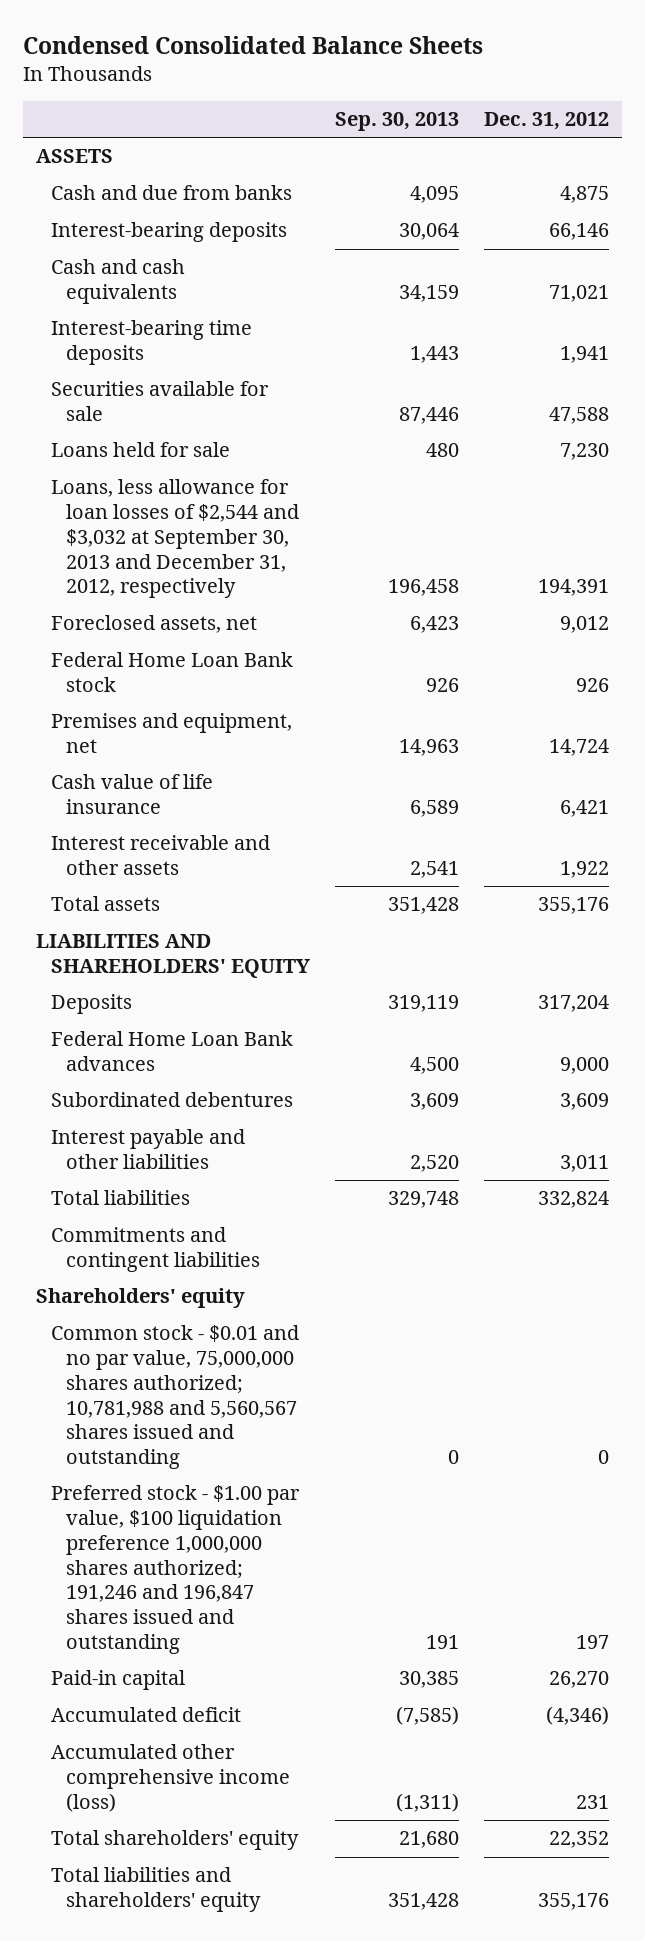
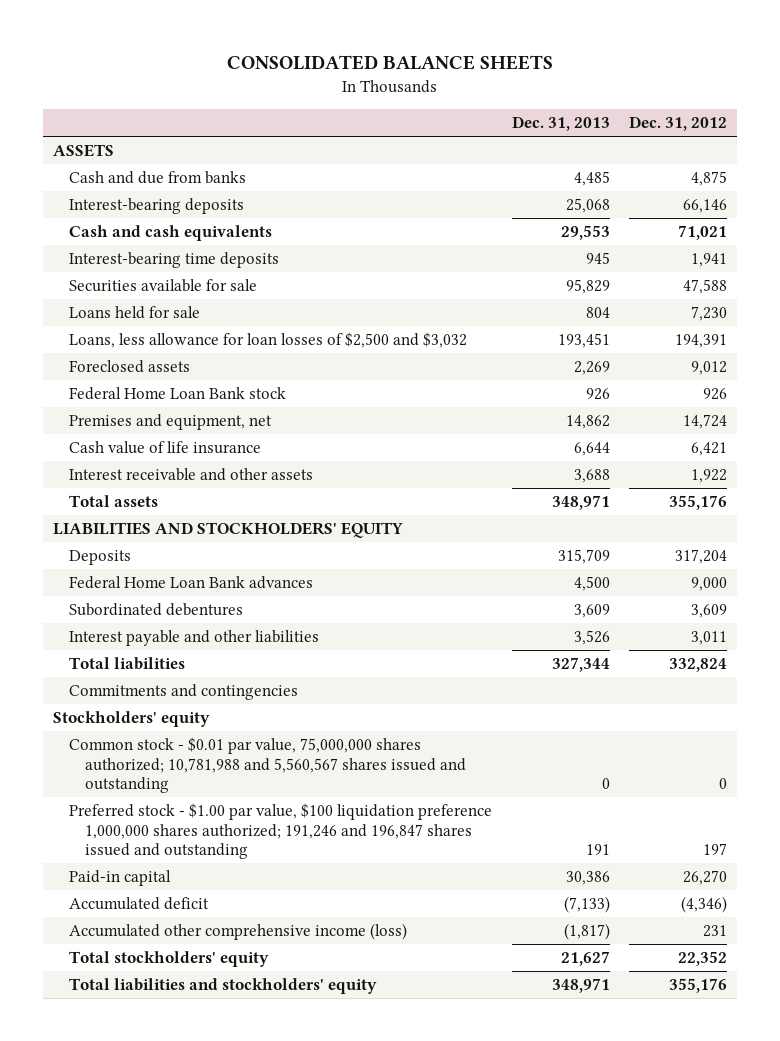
- Condensed Consolidated Balance Sheets
+ CONSOLIDATED BALANCE SHEETS
- | Sep. 30, 2013 | Dec. 31, 2012
+ | Dec. 31, 2013 | Dec. 31, 2012
- Loans, less allowance for loan losses of $2,544 and $3,032 at September 30, 2013 and December 31, 2012, respectively | 196,458 | 194,391
- Foreclosed assets, net | 6,423 | 9,012
+ Loans, less allowance for loan losses of $2,500 and $3,032 | 193,451 | 194,391
+ Foreclosed assets | 2,269 | 9,012
- LIABILITIES AND SHAREHOLDERS' EQUITY
+ LIABILITIES AND STOCKHOLDERS' EQUITY
- Commitments and contingent liabilities
- Shareholders' equity
- Common stock - $0.01 and no par value, 75,000,000 shares authorized; 10,781,988 and 5,560,567 shares issued and outstanding | 0 | 0
+ Commitments and contingencies
+ Stockholders' equity
+ Common stock - $0.01 par value, 75,000,000 shares authorized; 10,781,988 and 5,560,567 shares issued and outstanding | 0 | 0
- Total shareholders' equity | 21,680 | 22,352
- Total liabilities and shareholders' equity | 351,428 | 355,176
+ Total stockholders' equity | 21,627 | 22,352
+ Total liabilities and stockholders' equity | 348,971 | 355,176

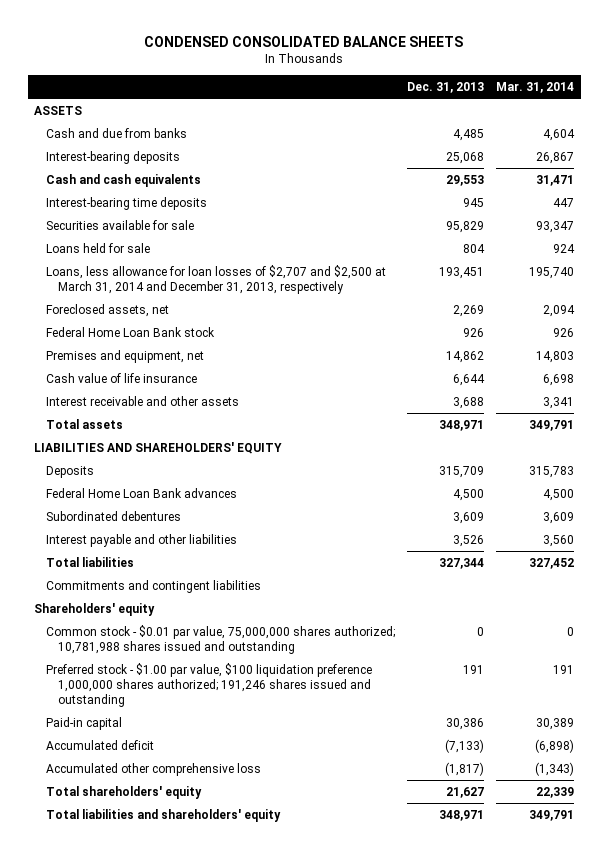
- CONSOLIDATED BALANCE SHEETS
+ CONDENSED CONSOLIDATED BALANCE SHEETS
- | Dec. 31, 2013 | Dec. 31, 2012
+ | Dec. 31, 2013 | Mar. 31, 2014
- Loans, less allowance for loan losses of $2,500 and $3,032 | 193,451 | 194,391
- Foreclosed assets | 2,269 | 9,012
+ Loans, less allowance for loan losses of $2,707 and $2,500 at March 31, 2014 and December 31, 2013, respectively | 193,451 | 195,740
+ Foreclosed assets, net | 2,269 | 2,094
- LIABILITIES AND STOCKHOLDERS' EQUITY
+ LIABILITIES AND SHAREHOLDERS' EQUITY
- Commitments and contingencies
- Stockholders' equity
- Common stock - $0.01 par value, 75,000,000 shares authorized; 10,781,988 and 5,560,567 shares issued and outstanding | 0 | 0
- Preferred stock - $1.00 par value, $100 liquidation preference 1,000,000 shares authorized; 191,246 and 196,847 shares issued and outstanding | 191 | 197
+ Commitments and contingent liabilities
+ Shareholders' equity
+ Common stock - $0.01 par value, 75,000,000 shares authorized; 10,781,988 shares issued and outstanding | 0 | 0
+ Preferred stock - $1.00 par value, $100 liquidation preference 1,000,000 shares authorized; 191,246 shares issued and outstanding | 191 | 191
- Accumulated other comprehensive income (loss) | (1,817) | 231
- Total stockholders' equity | 21,627 | 22,352
- Total liabilities and stockholders' equity | 348,971 | 355,176
+ Accumulated other comprehensive loss | (1,817) | (1,343)
+ Total shareholders' equity | 21,627 | 22,339
+ Total liabilities and shareholders' equity | 348,971 | 349,791

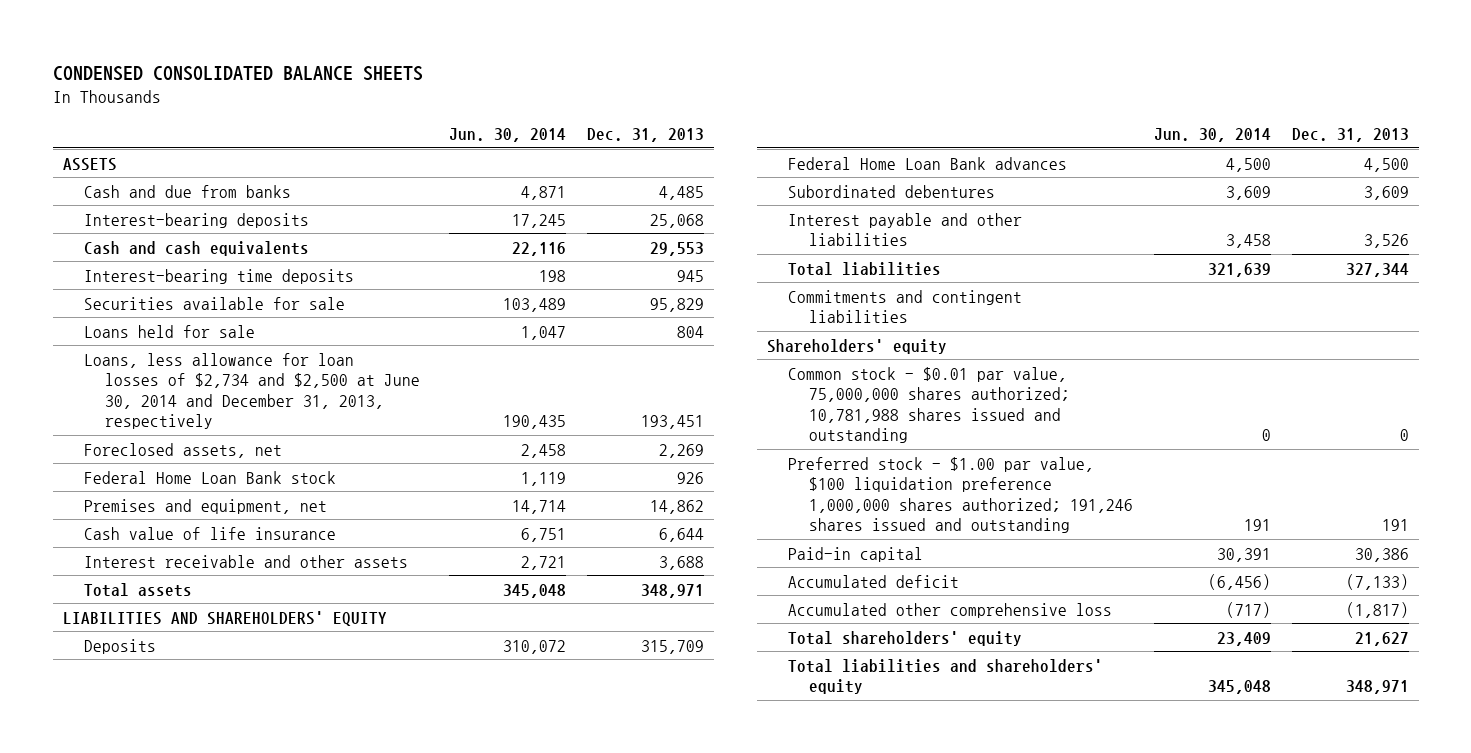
- | Dec. 31, 2013 | Mar. 31, 2014
+ | Jun. 30, 2014 | Dec. 31, 2013
- Loans, less allowance for loan losses of $2,707 and $2,500 at March 31, 2014 and December 31, 2013, respectively | 193,451 | 195,740
+ Loans, less allowance for loan losses of $2,734 and $2,500 at June 30, 2014 and December 31, 2013, respectively | 190,435 | 193,451

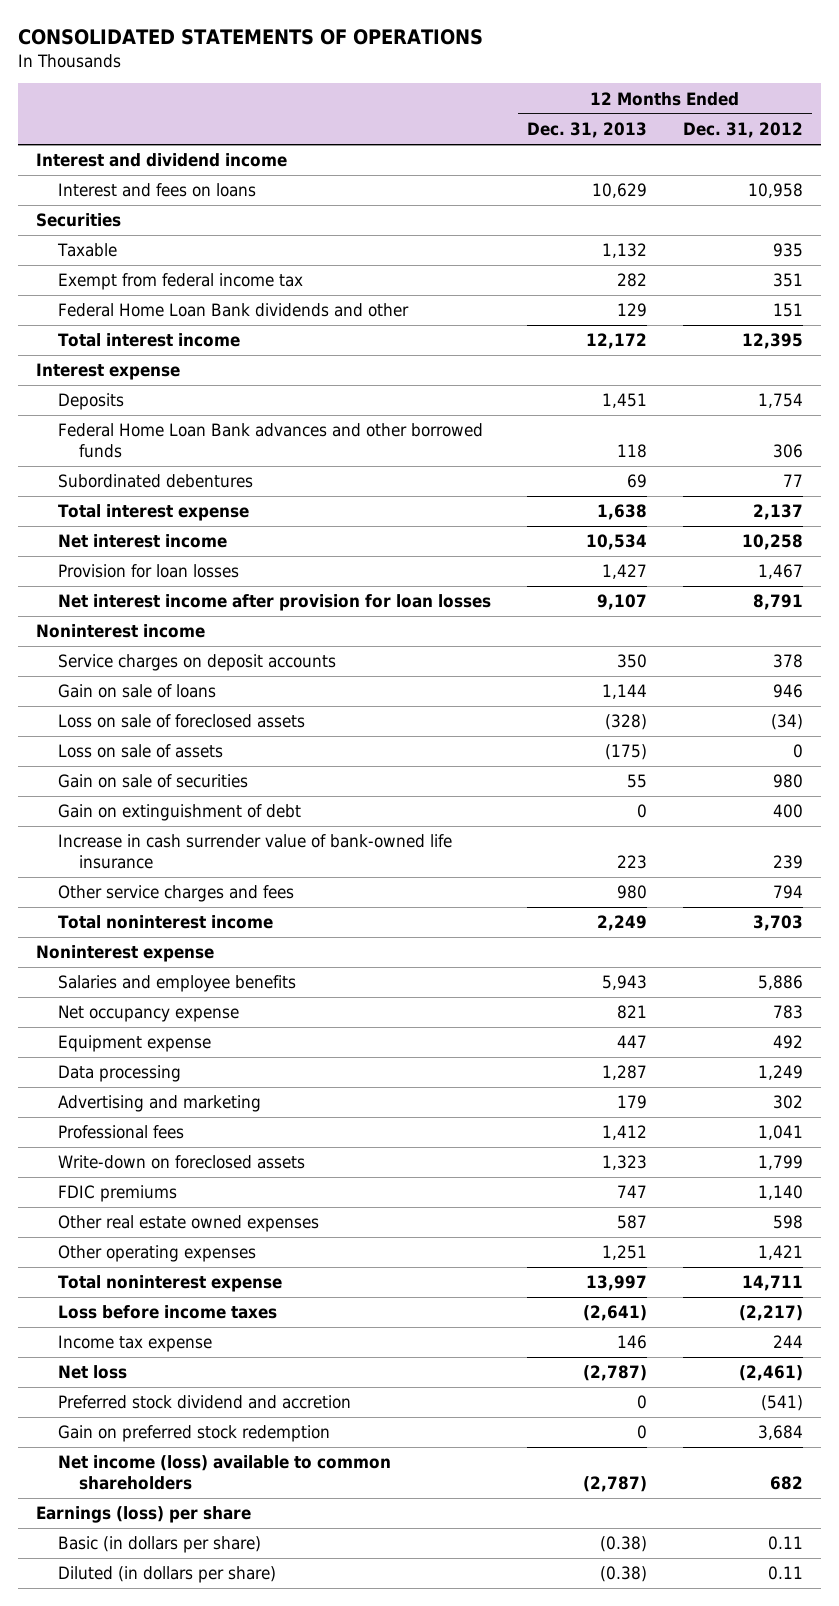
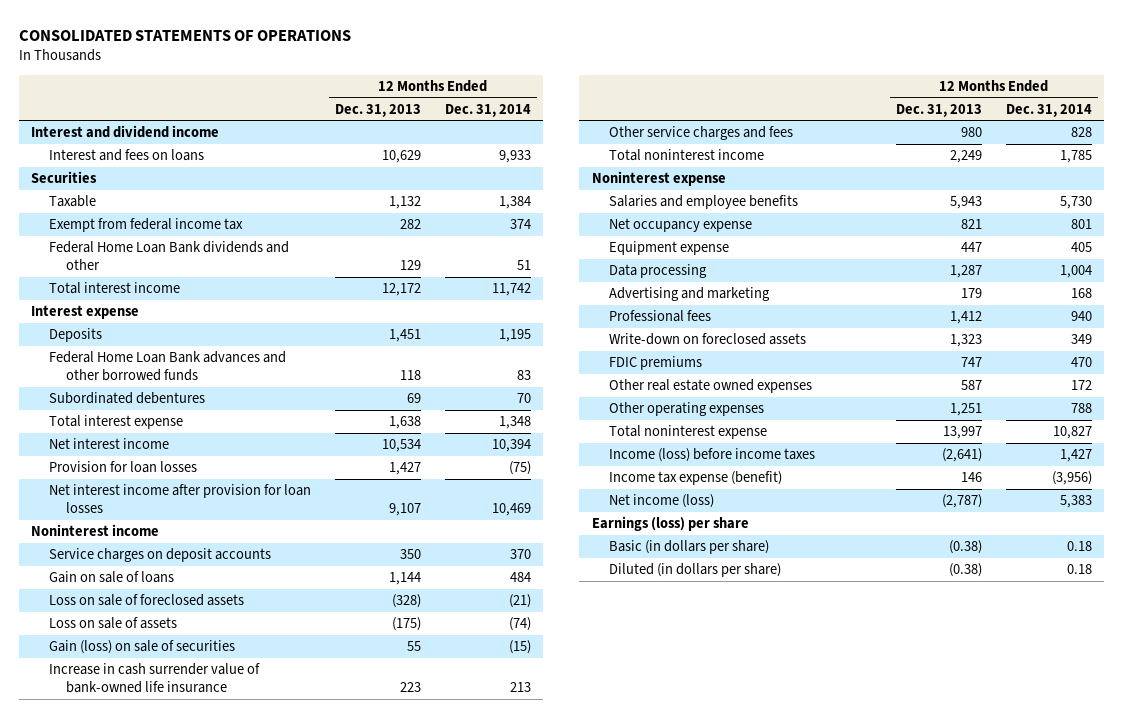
- | 12 Months Ended Dec. 31, 2013 | 12 Months Ended Dec. 31, 2012
+ | 12 Months Ended Dec. 31, 2013 | 12 Months Ended Dec. 31, 2014
- Gain on sale of securities | 55 | 980
- Gain on extinguishment of debt | 0 | 400
+ Gain (loss) on sale of securities | 55 | (15)
- Loss before income taxes | (2,641) | (2,217)
- Income tax expense | 146 | 244
- Net loss | (2,787) | (2,461)
- Preferred stock dividend and accretion | 0 | (541)
- Gain on preferred stock redemption | 0 | 3,684
- Net income (loss) available to common shareholders | (2,787) | 682
+ Income (loss) before income taxes | (2,641) | 1,427
+ Income tax expense (benefit) | 146 | (3,956)
+ Net income (loss) | (2,787) | 5,383

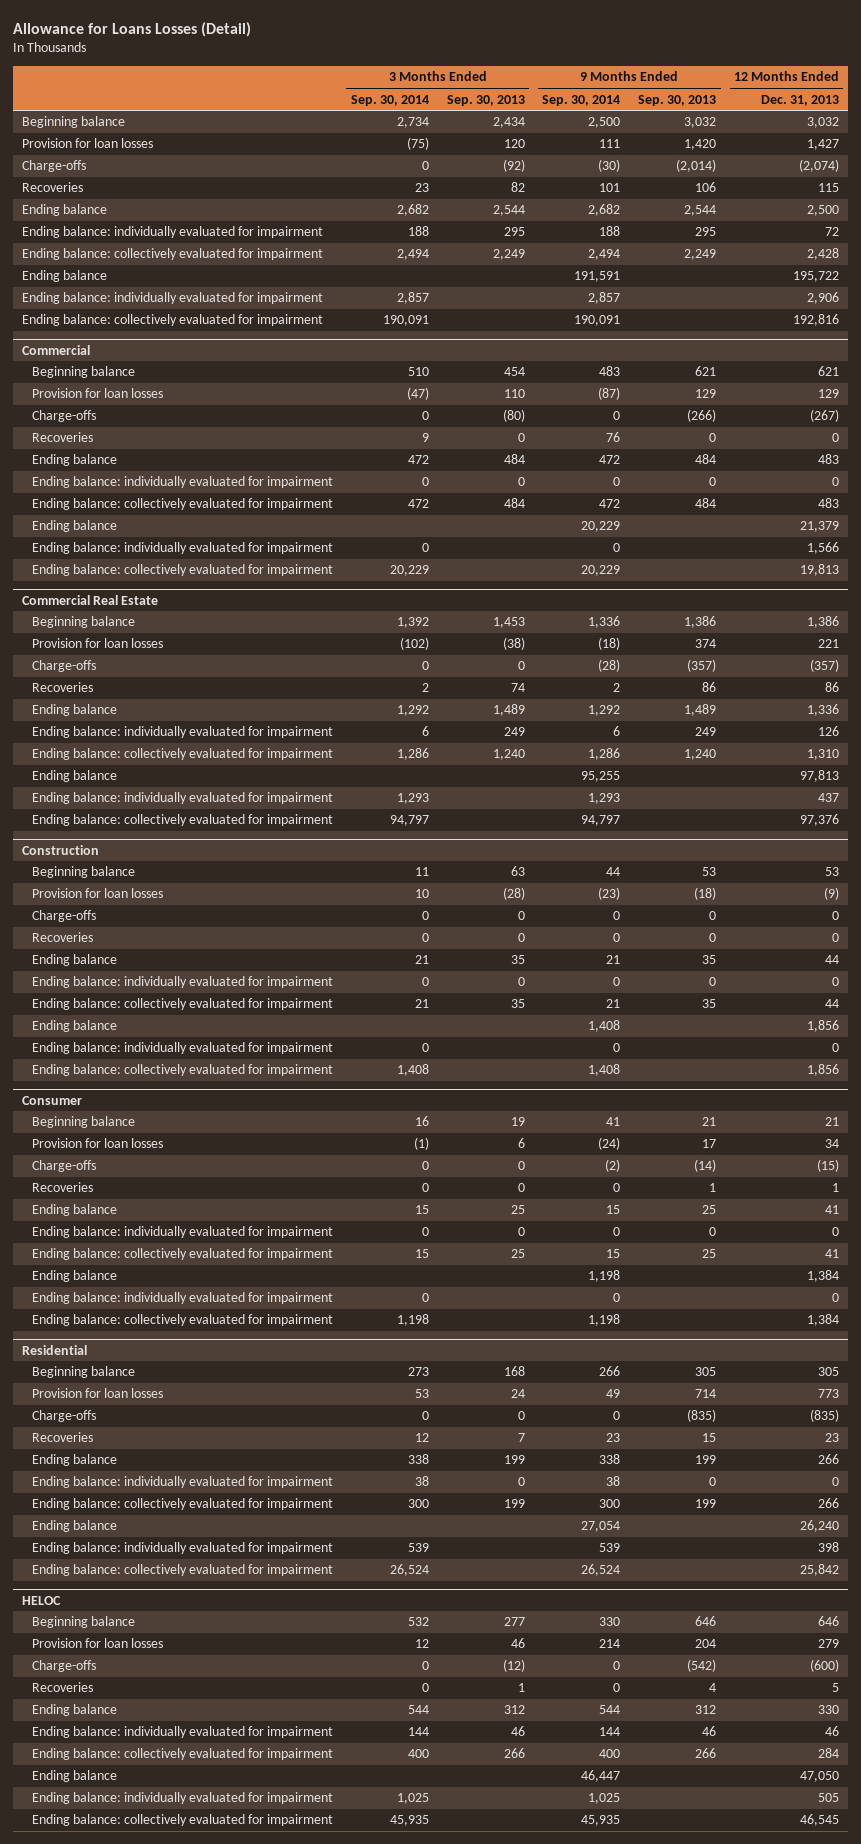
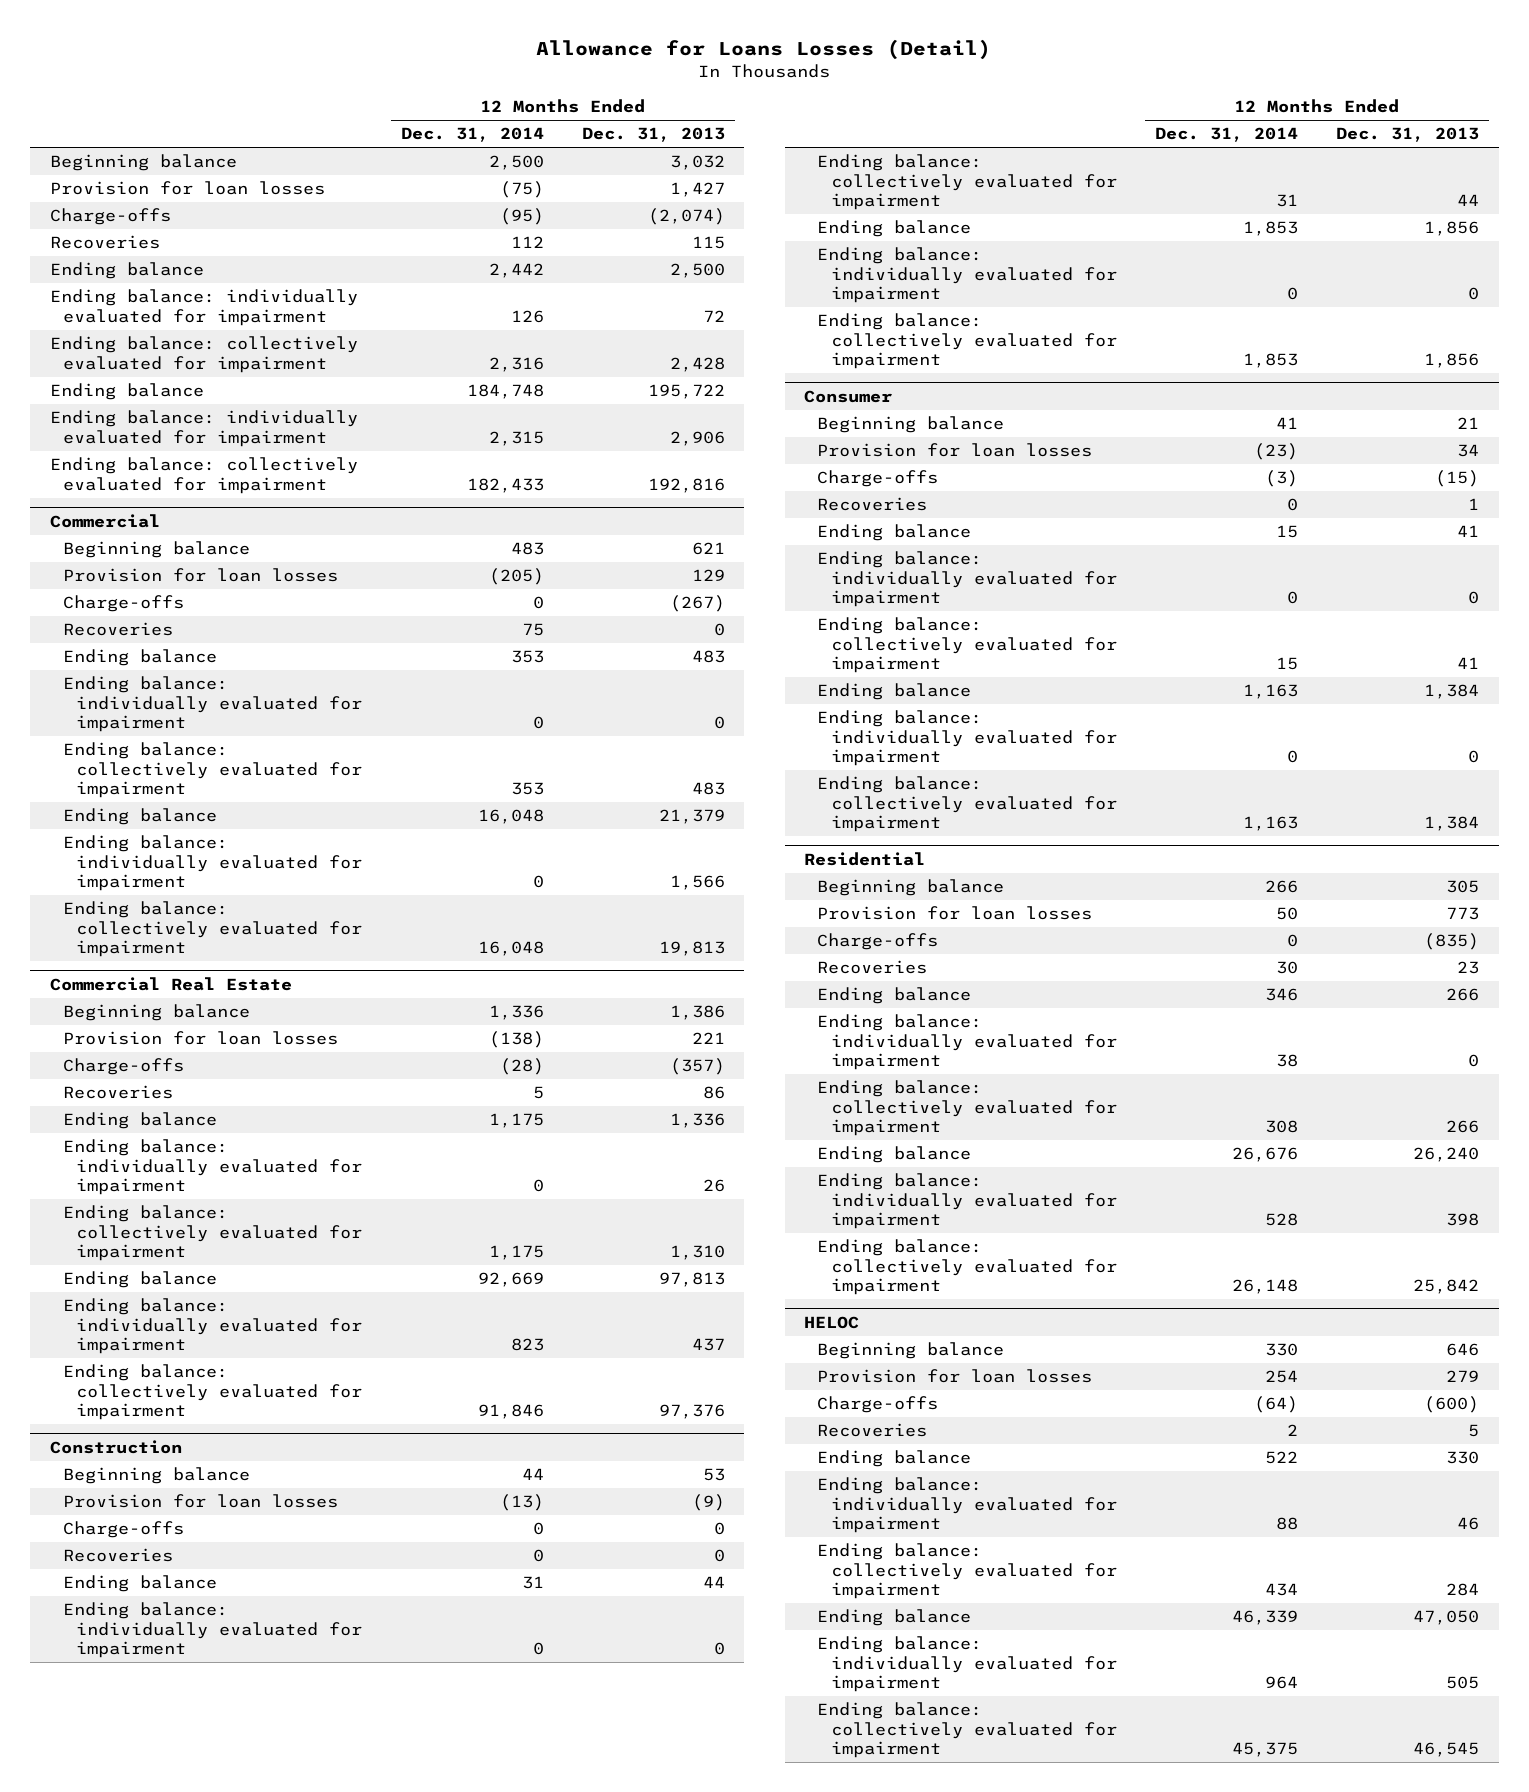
- | 3 Months Ended Sep. 30, 2014 | 3 Months Ended Sep. 30, 2013 | 9 Months Ended Sep. 30, 2014 | 9 Months Ended Sep. 30, 2013 | 12 Months Ended Dec. 31, 2013
+ | 12 Months Ended Dec. 31, 2014 | 12 Months Ended Dec. 31, 2013
@ Commercial Real Estate
- Ending balance: individually evaluated for impairment | 6 | 249 | 6 | 249 | 126
+ Ending balance: individually evaluated for impairment | 0 | 26

